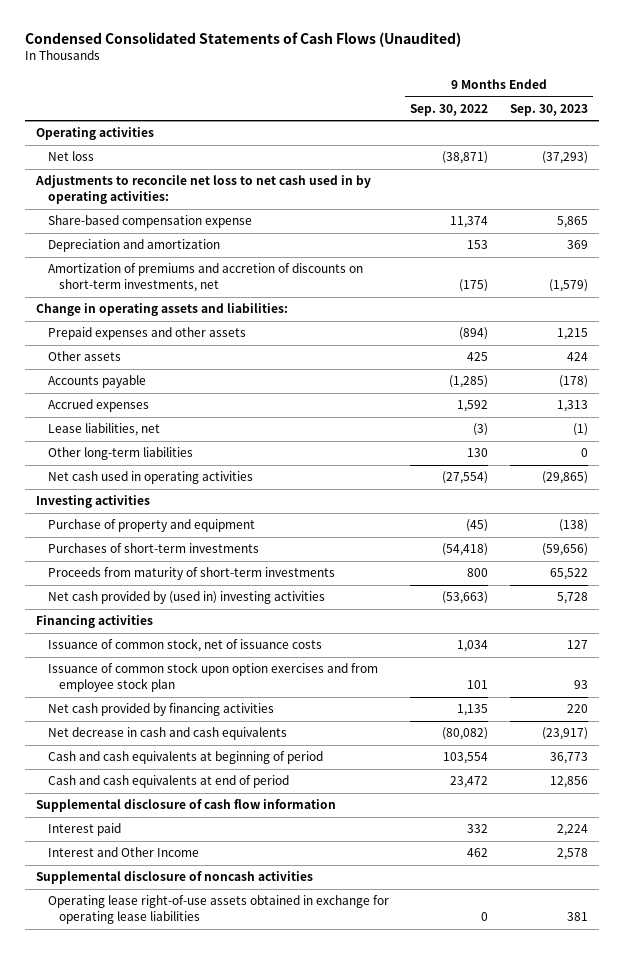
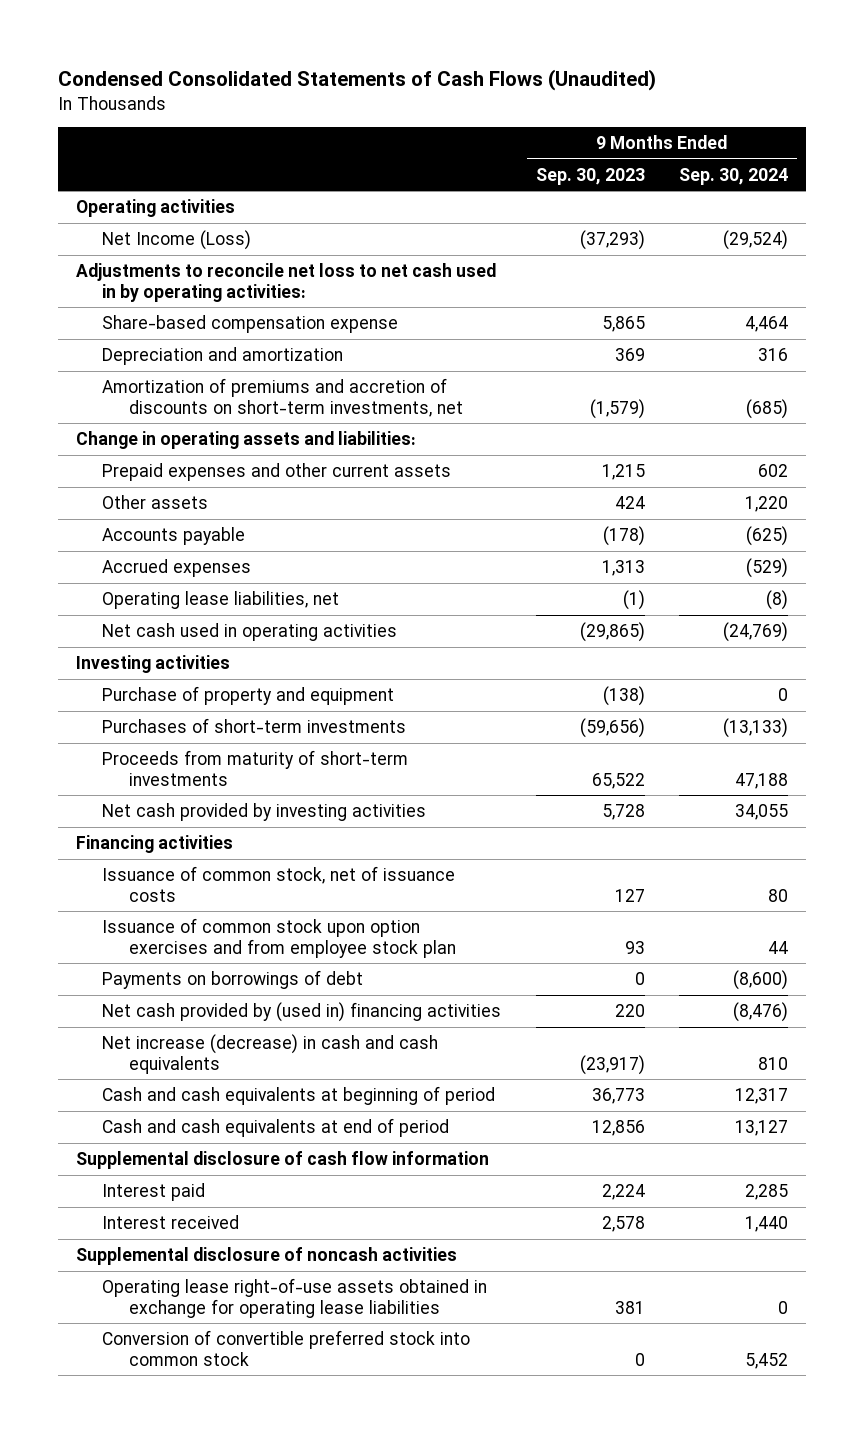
- | 9 Months Ended Sep. 30, 2022 | 9 Months Ended Sep. 30, 2023
+ | 9 Months Ended Sep. 30, 2023 | 9 Months Ended Sep. 30, 2024
- Net loss | (38,871) | (37,293)
+ Net Income (Loss) | (37,293) | (29,524)
- Prepaid expenses and other assets | (894) | 1,215
+ Prepaid expenses and other current assets | 1,215 | 602
- Lease liabilities, net | (3) | (1)
- Other long-term liabilities | 130 | 0
+ Operating lease liabilities, net | (1) | (8)
- Net cash provided by (used in) investing activities | (53,663) | 5,728
+ Net cash provided by investing activities | 5,728 | 34,055
- Net cash provided by financing activities | 1,135 | 220
- Net decrease in cash and cash equivalents | (80,082) | (23,917)
+ Payments on borrowings of debt | 0 | (8,600)
+ Net cash provided by (used in) financing activities | 220 | (8,476)
+ Net increase (decrease) in cash and cash equivalents | (23,917) | 810
- Interest and Other Income | 462 | 2,578
+ Interest received | 2,578 | 1,440
+ Conversion of convertible preferred stock into common stock | 0 | 5,452

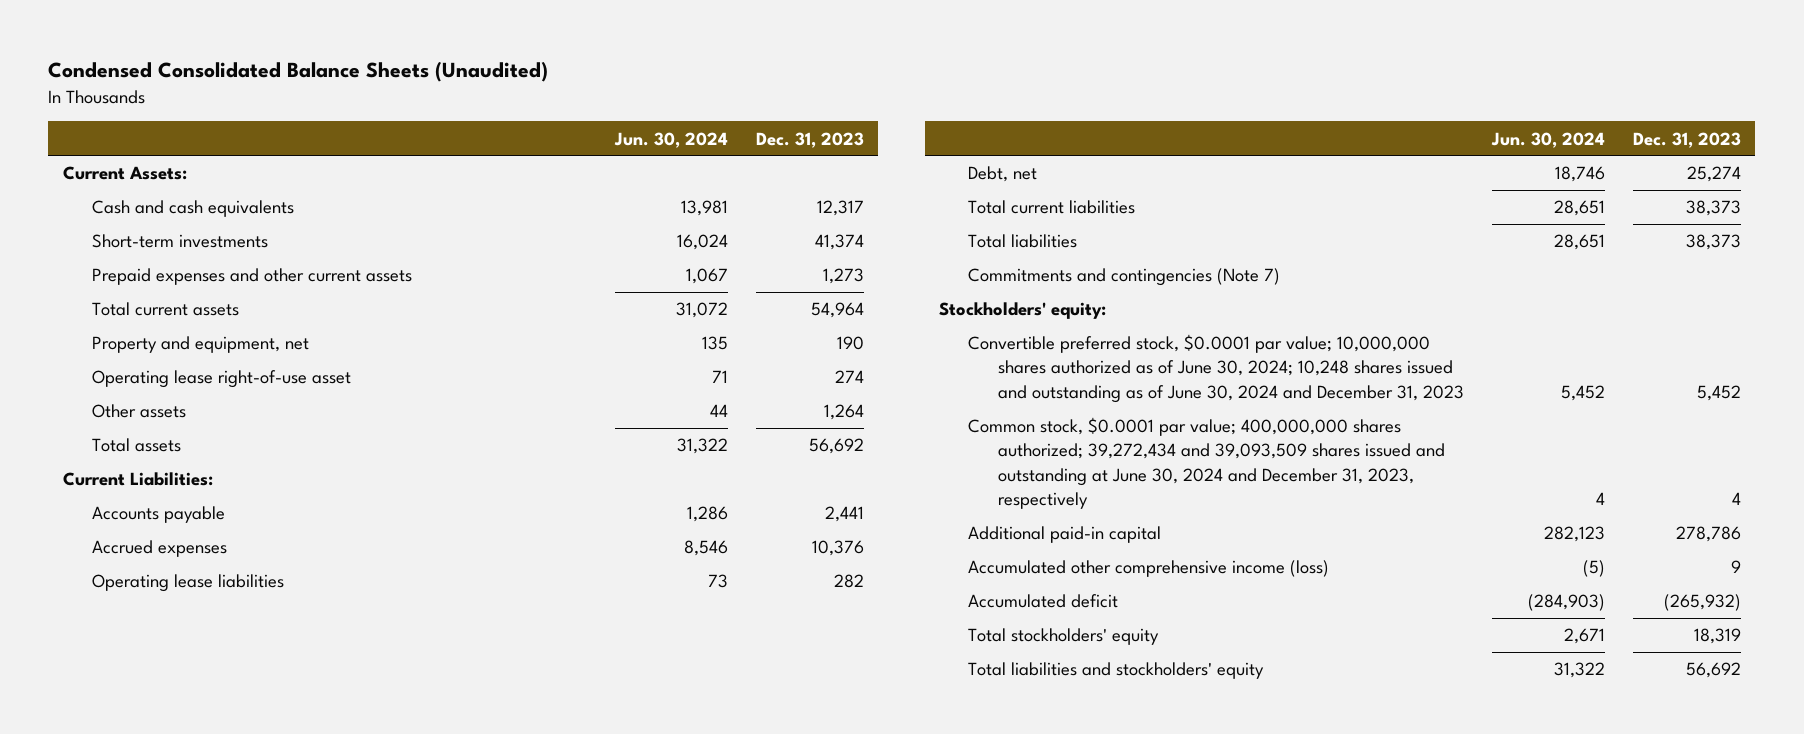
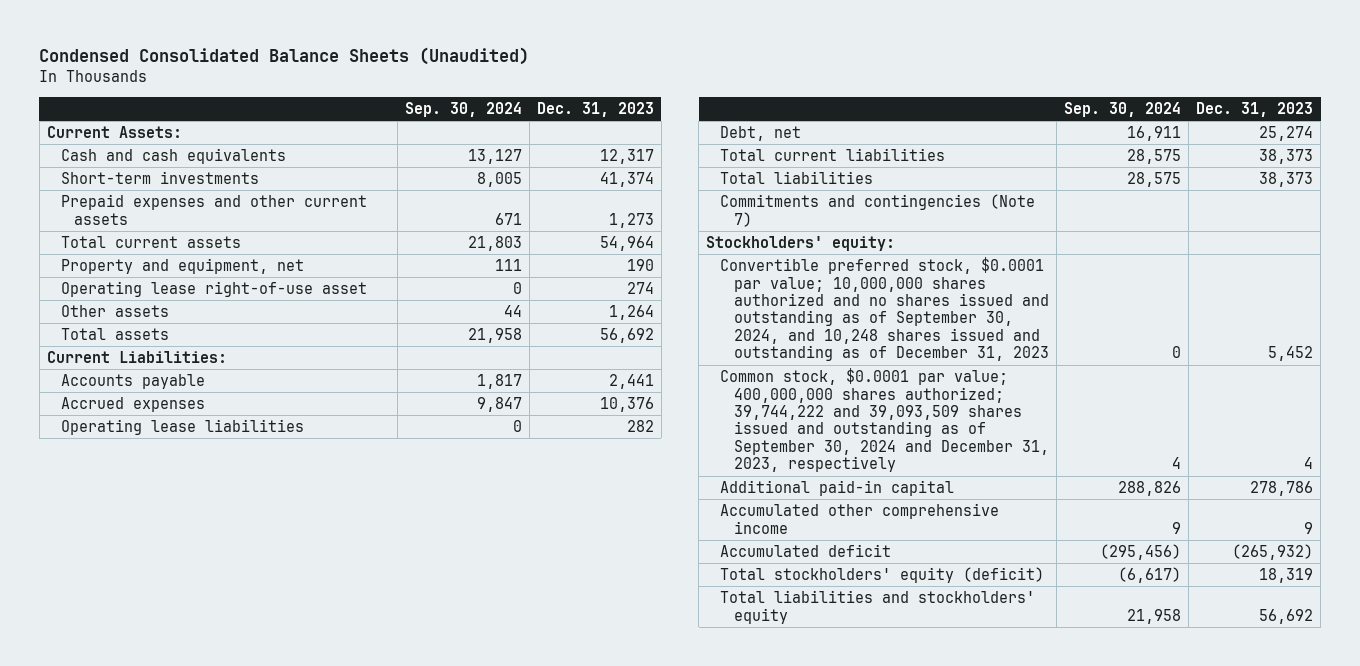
- | Jun. 30, 2024 | Dec. 31, 2023
+ | Sep. 30, 2024 | Dec. 31, 2023
- Convertible preferred stock, $0.0001 par value; 10,000,000 shares authorized as of June 30, 2024; 10,248 shares issued and outstanding as of June 30, 2024 and December 31, 2023 | 5,452 | 5,452
- Common stock, $0.0001 par value; 400,000,000 shares authorized; 39,272,434 and 39,093,509 shares issued and outstanding at June 30, 2024 and December 31, 2023, respectively | 4 | 4
+ Convertible preferred stock, $0.0001 par value; 10,000,000 shares authorized and no shares issued and outstanding as of September 30, 2024, and 10,248 shares issued and outstanding as of December 31, 2023 | 0 | 5,452
+ Common stock, $0.0001 par value; 400,000,000 shares authorized; 39,744,222 and 39,093,509 shares issued and outstanding as of September 30, 2024 and December 31, 2023, respectively | 4 | 4
- Accumulated other comprehensive income (loss) | (5) | 9
+ Accumulated other comprehensive income | 9 | 9
- Total stockholders' equity | 2,671 | 18,319
+ Total stockholders' equity (deficit) | (6,617) | 18,319

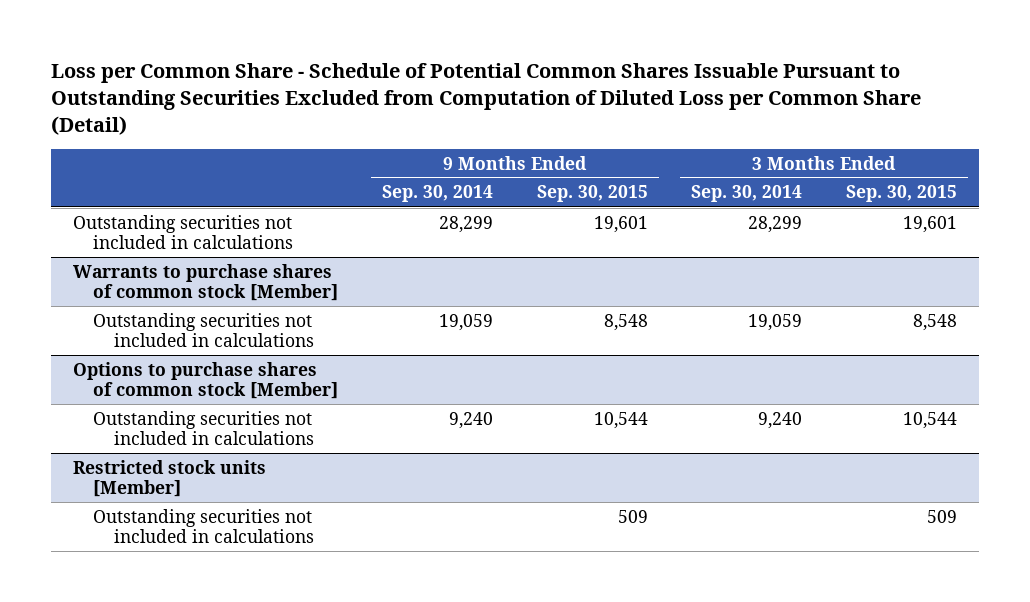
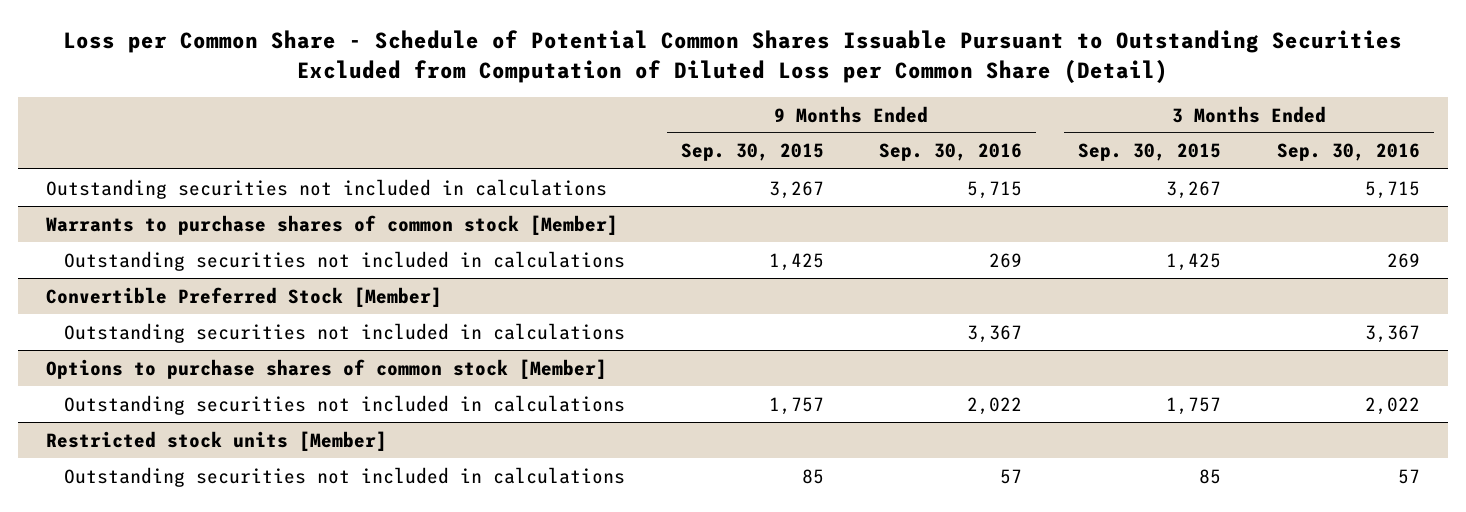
- | 9 Months Ended Sep. 30, 2014 | 9 Months Ended Sep. 30, 2015 | 3 Months Ended Sep. 30, 2014 | 3 Months Ended Sep. 30, 2015
+ | 9 Months Ended Sep. 30, 2015 | 9 Months Ended Sep. 30, 2016 | 3 Months Ended Sep. 30, 2015 | 3 Months Ended Sep. 30, 2016
- Outstanding securities not included in calculations | 28,299 | 19,601 | 28,299 | 19,601
+ Outstanding securities not included in calculations | 3,267 | 5,715 | 3,267 | 5,715
@ Warrants to purchase shares of common stock [Member]
- Outstanding securities not included in calculations | 19,059 | 8,548 | 19,059 | 8,548
+ Outstanding securities not included in calculations | 1,425 | 269 | 1,425 | 269
+ Convertible Preferred Stock [Member]
+ Outstanding securities not included in calculations | | 3,367 | | 3,367
@ Options to purchase shares of common stock [Member]
- Outstanding securities not included in calculations | 9,240 | 10,544 | 9,240 | 10,544
+ Outstanding securities not included in calculations | 1,757 | 2,022 | 1,757 | 2,022
@ Restricted stock units [Member]
- Outstanding securities not included in calculations | | 509 | | 509
+ Outstanding securities not included in calculations | 85 | 57 | 85 | 57

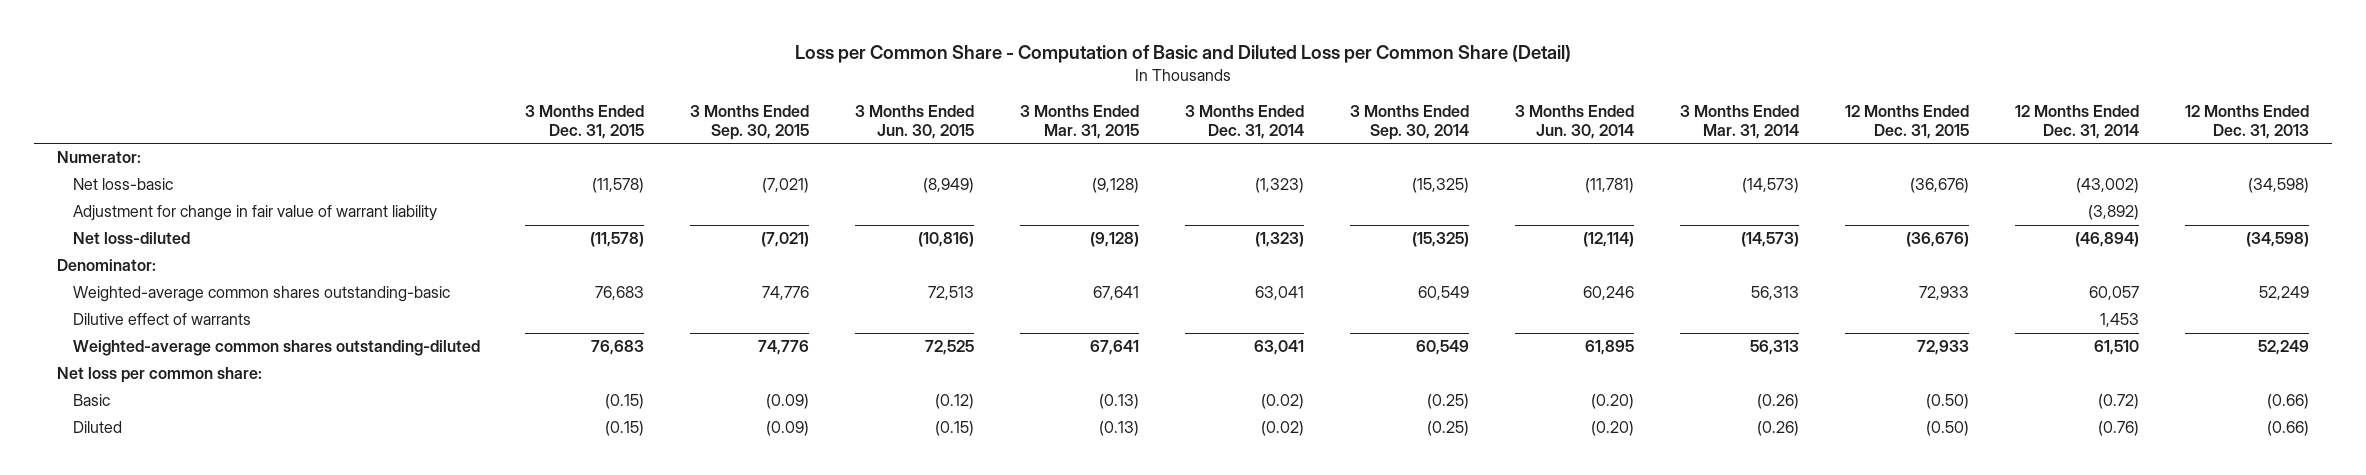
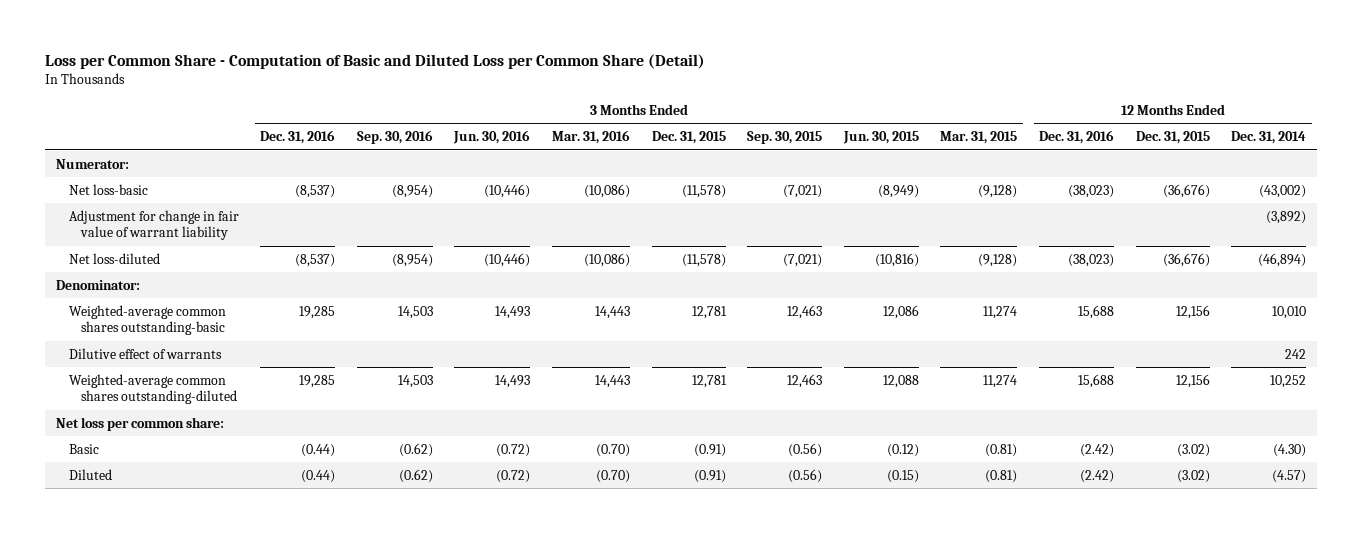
- | 3 Months Ended Dec. 31, 2015 | 3 Months Ended Sep. 30, 2015 | 3 Months Ended Jun. 30, 2015 | 3 Months Ended Mar. 31, 2015 | 3 Months Ended Dec. 31, 2014 | 3 Months Ended Sep. 30, 2014 | 3 Months Ended Jun. 30, 2014 | 3 Months Ended Mar. 31, 2014 | 12 Months Ended Dec. 31, 2015 | 12 Months Ended Dec. 31, 2014 | 12 Months Ended Dec. 31, 2013
+ | 3 Months Ended Dec. 31, 2016 | 3 Months Ended Sep. 30, 2016 | 3 Months Ended Jun. 30, 2016 | 3 Months Ended Mar. 31, 2016 | 3 Months Ended Dec. 31, 2015 | 3 Months Ended Sep. 30, 2015 | 3 Months Ended Jun. 30, 2015 | 3 Months Ended Mar. 31, 2015 | 12 Months Ended Dec. 31, 2016 | 12 Months Ended Dec. 31, 2015 | 12 Months Ended Dec. 31, 2014
- Weighted-average common shares outstanding-basic | 76,683 | 74,776 | 72,513 | 67,641 | 63,041 | 60,549 | 60,246 | 56,313 | 72,933 | 60,057 | 52,249
- Dilutive effect of warrants | | | | | | | | | | 1,453 |
- Weighted-average common shares outstanding-diluted | 76,683 | 74,776 | 72,525 | 67,641 | 63,041 | 60,549 | 61,895 | 56,313 | 72,933 | 61,510 | 52,249
+ Weighted-average common shares outstanding-basic | 19,285 | 14,503 | 14,493 | 14,443 | 12,781 | 12,463 | 12,086 | 11,274 | 15,688 | 12,156 | 10,010
+ Dilutive effect of warrants | | | | | | | | | | | 242
+ Weighted-average common shares outstanding-diluted | 19,285 | 14,503 | 14,493 | 14,443 | 12,781 | 12,463 | 12,088 | 11,274 | 15,688 | 12,156 | 10,252
- Basic | (0.15) | (0.09) | (0.12) | (0.13) | (0.02) | (0.25) | (0.20) | (0.26) | (0.50) | (0.72) | (0.66)
- Diluted | (0.15) | (0.09) | (0.15) | (0.13) | (0.02) | (0.25) | (0.20) | (0.26) | (0.50) | (0.76) | (0.66)
+ Basic | (0.44) | (0.62) | (0.72) | (0.70) | (0.91) | (0.56) | (0.12) | (0.81) | (2.42) | (3.02) | (4.30)
+ Diluted | (0.44) | (0.62) | (0.72) | (0.70) | (0.91) | (0.56) | (0.15) | (0.81) | (2.42) | (3.02) | (4.57)

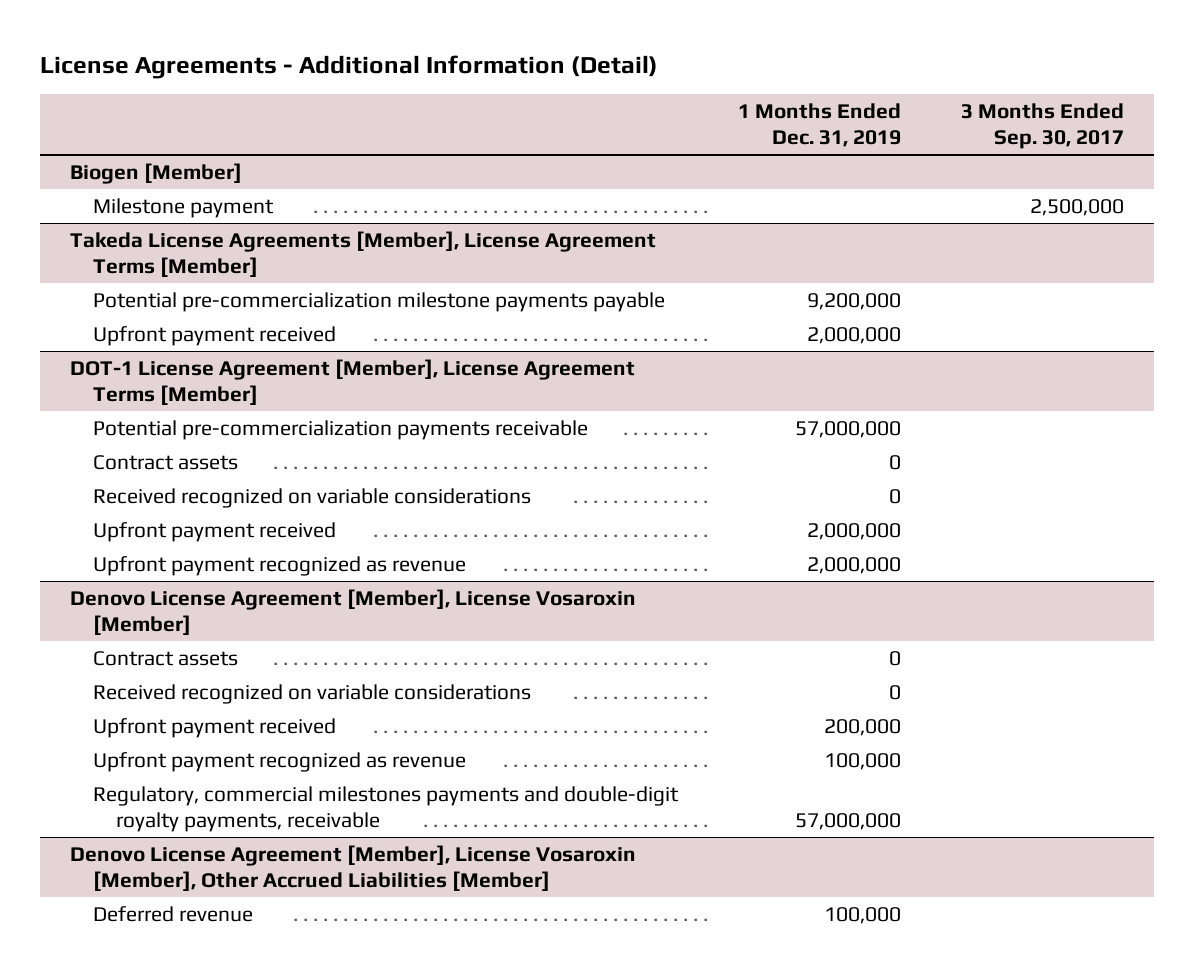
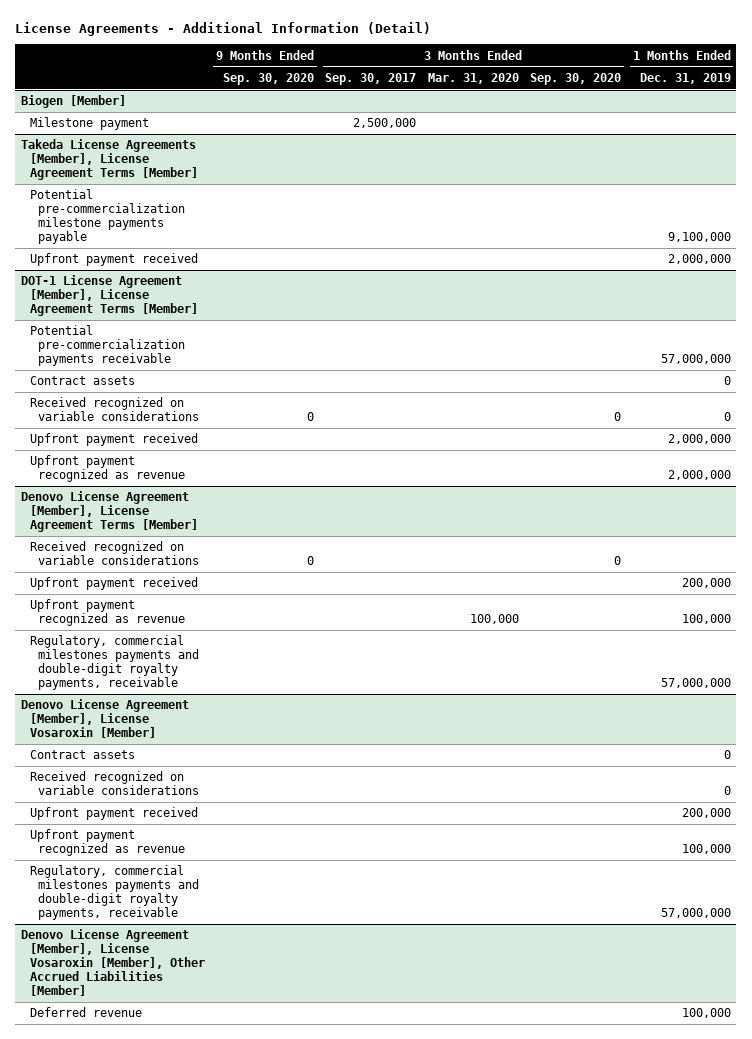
- | 1 Months Ended Dec. 31, 2019 | 3 Months Ended Sep. 30, 2017
+ | 9 Months Ended Sep. 30, 2020 | 3 Months Ended Sep. 30, 2017 | 3 Months Ended Mar. 31, 2020 | 3 Months Ended Sep. 30, 2020 | 1 Months Ended Dec. 31, 2019
@ Takeda License Agreements [Member], License Agreement Terms [Member]
- Potential pre-commercialization milestone payments payable | 9,200,000 |
+ Potential pre-commercialization milestone payments payable | | | | | 9,100,000
+ Denovo License Agreement [Member], License Agreement Terms [Member]
+ Received recognized on variable considerations | 0 | | | 0 |
+ Upfront payment received | | | | | 200,000
+ Upfront payment recognized as revenue | | | 100,000 | | 100,000
+ Regulatory, commercial milestones payments and double-digit royalty payments, receivable | | | | | 57,000,000

